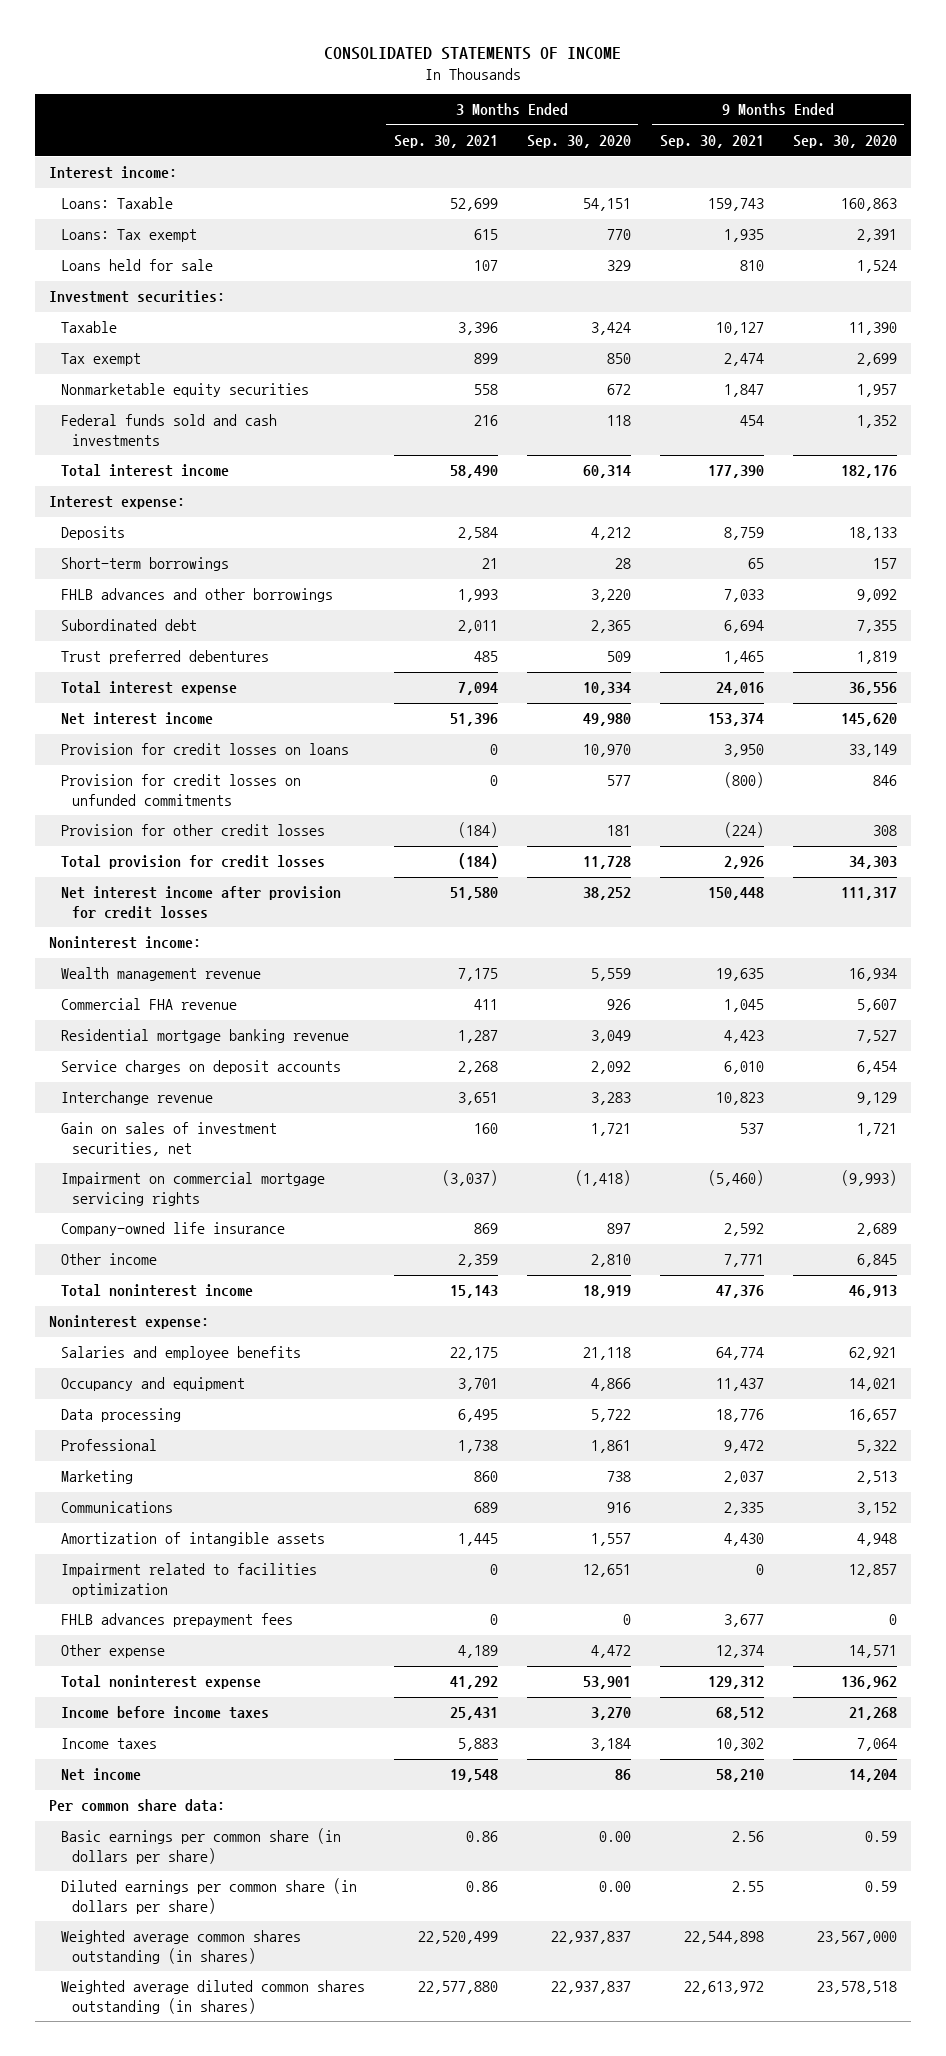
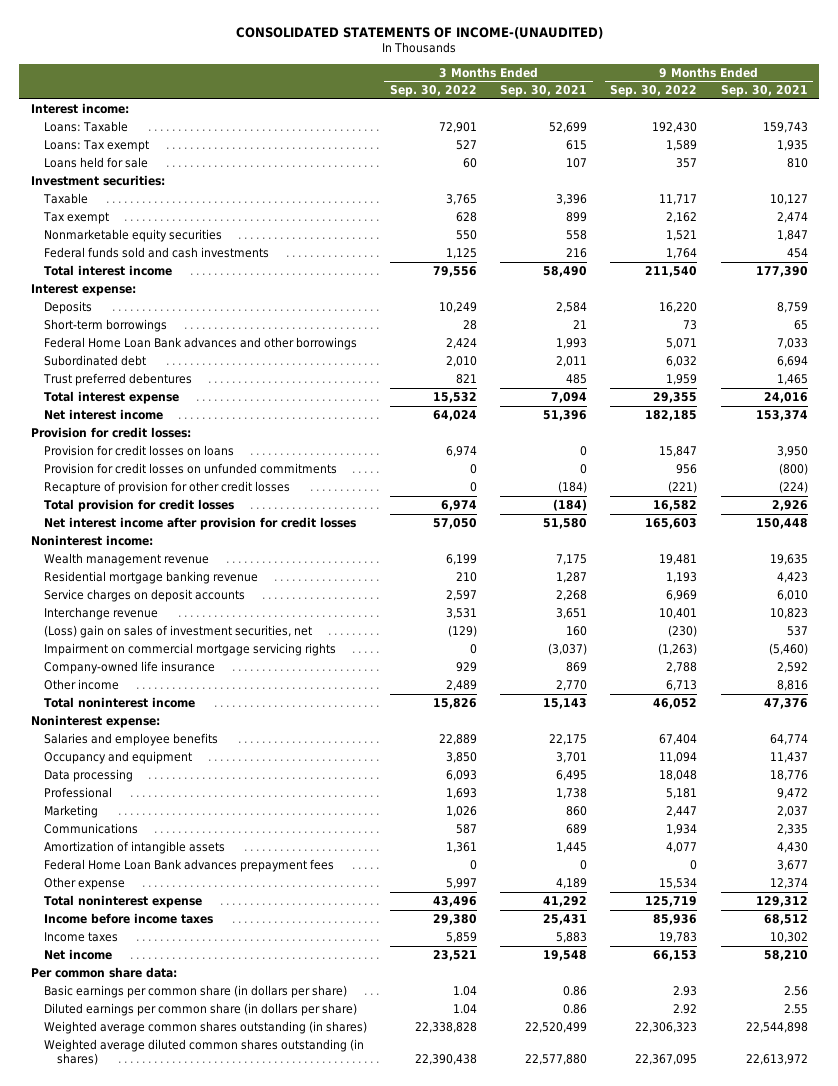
- CONSOLIDATED STATEMENTS OF INCOME
+ CONSOLIDATED STATEMENTS OF INCOME-(UNAUDITED)
- | 3 Months Ended Sep. 30, 2021 | 3 Months Ended Sep. 30, 2020 | 9 Months Ended Sep. 30, 2021 | 9 Months Ended Sep. 30, 2020
+ | 3 Months Ended Sep. 30, 2022 | 3 Months Ended Sep. 30, 2021 | 9 Months Ended Sep. 30, 2022 | 9 Months Ended Sep. 30, 2021
- FHLB advances and other borrowings | 1,993 | 3,220 | 7,033 | 9,092
+ Federal Home Loan Bank advances and other borrowings | 2,424 | 1,993 | 5,071 | 7,033
+ Provision for credit losses:
- Provision for other credit losses | (184) | 181 | (224) | 308
+ Recapture of provision for other credit losses | 0 | (184) | (221) | (224)
- Commercial FHA revenue | 411 | 926 | 1,045 | 5,607
- Gain on sales of investment securities, net | 160 | 1,721 | 537 | 1,721
+ (Loss) gain on sales of investment securities, net | (129) | 160 | (230) | 537
- Other income | 2,359 | 2,810 | 7,771 | 6,845
+ Other income | 2,489 | 2,770 | 6,713 | 8,816
- Impairment related to facilities optimization | 0 | 12,651 | 0 | 12,857
- FHLB advances prepayment fees | 0 | 0 | 3,677 | 0
+ Federal Home Loan Bank advances prepayment fees | 0 | 0 | 0 | 3,677

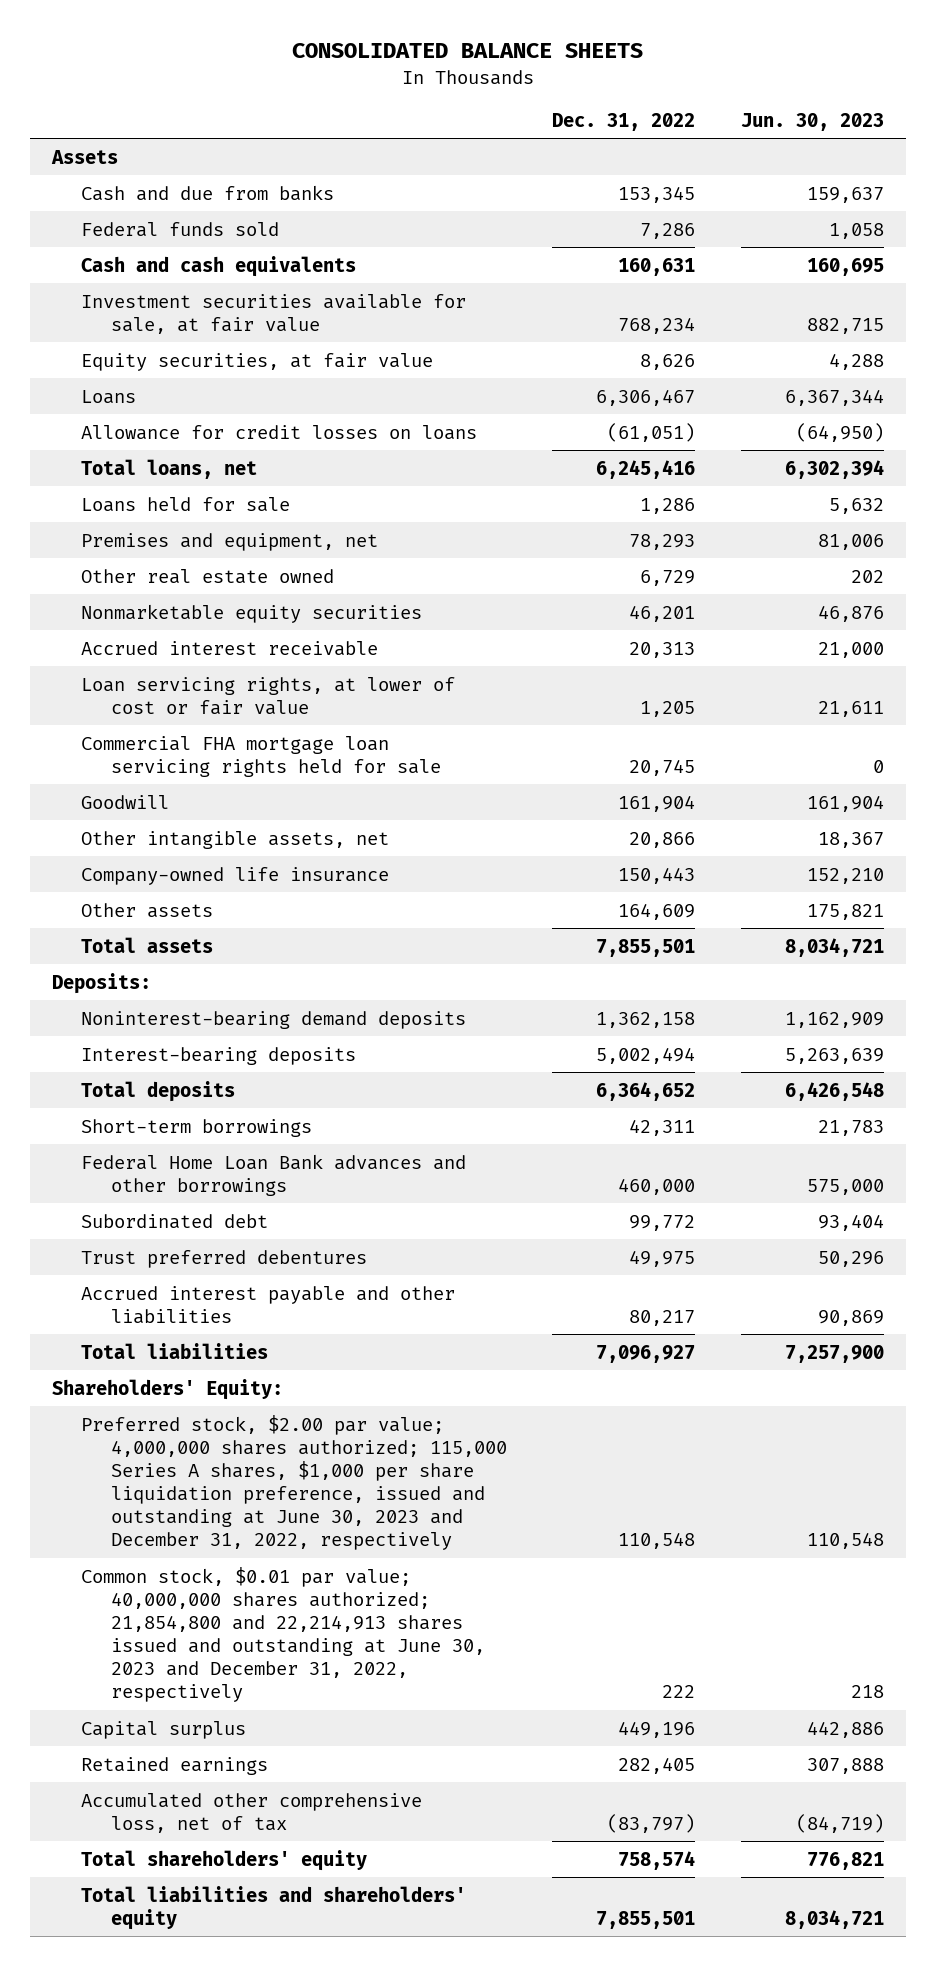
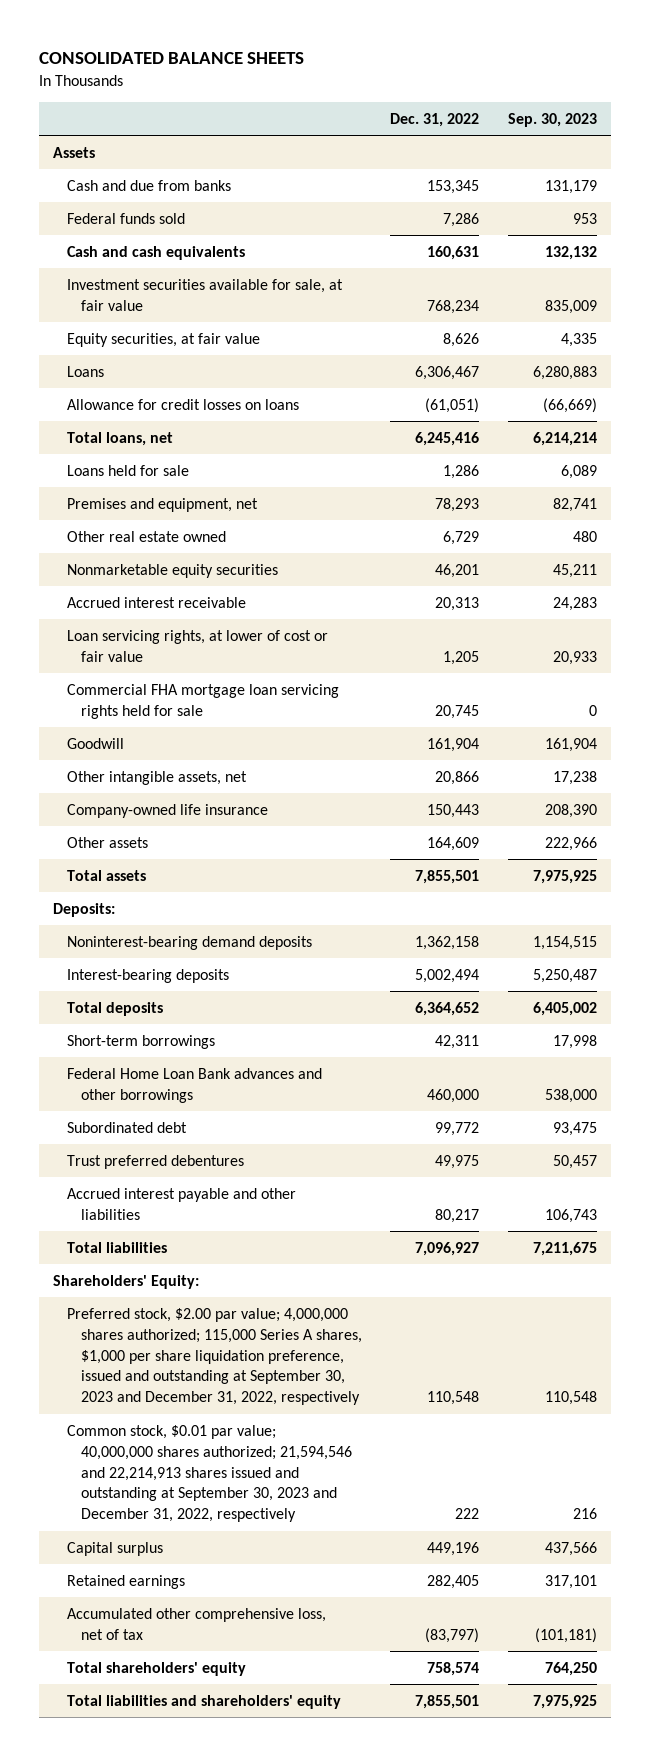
- | Dec. 31, 2022 | Jun. 30, 2023
+ | Dec. 31, 2022 | Sep. 30, 2023
- Preferred stock, $2.00 par value; 4,000,000 shares authorized; 115,000 Series A shares, $1,000 per share liquidation preference, issued and outstanding at June 30, 2023 and December 31, 2022, respectively | 110,548 | 110,548
- Common stock, $0.01 par value; 40,000,000 shares authorized; 21,854,800 and 22,214,913 shares issued and outstanding at June 30, 2023 and December 31, 2022, respectively | 222 | 218
+ Preferred stock, $2.00 par value; 4,000,000 shares authorized; 115,000 Series A shares, $1,000 per share liquidation preference, issued and outstanding at September 30, 2023 and December 31, 2022, respectively | 110,548 | 110,548
+ Common stock, $0.01 par value; 40,000,000 shares authorized; 21,594,546 and 22,214,913 shares issued and outstanding at September 30, 2023 and December 31, 2022, respectively | 222 | 216

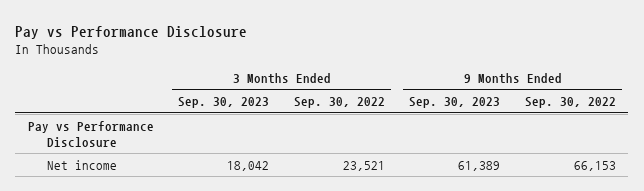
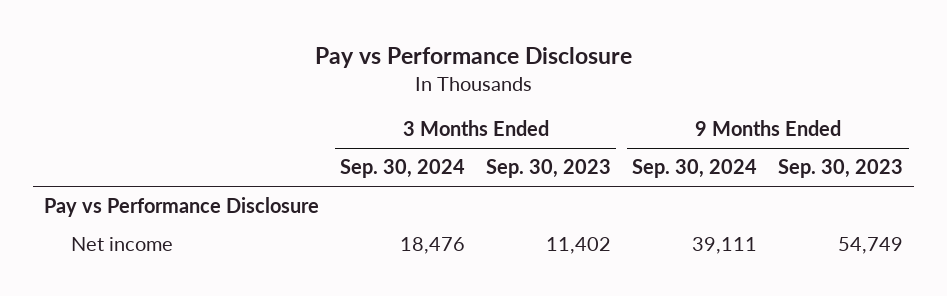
- | 3 Months Ended Sep. 30, 2023 | 3 Months Ended Sep. 30, 2022 | 9 Months Ended Sep. 30, 2023 | 9 Months Ended Sep. 30, 2022
+ | 3 Months Ended Sep. 30, 2024 | 3 Months Ended Sep. 30, 2023 | 9 Months Ended Sep. 30, 2024 | 9 Months Ended Sep. 30, 2023
- Net income | 18,042 | 23,521 | 61,389 | 66,153
+ Net income | 18,476 | 11,402 | 39,111 | 54,749

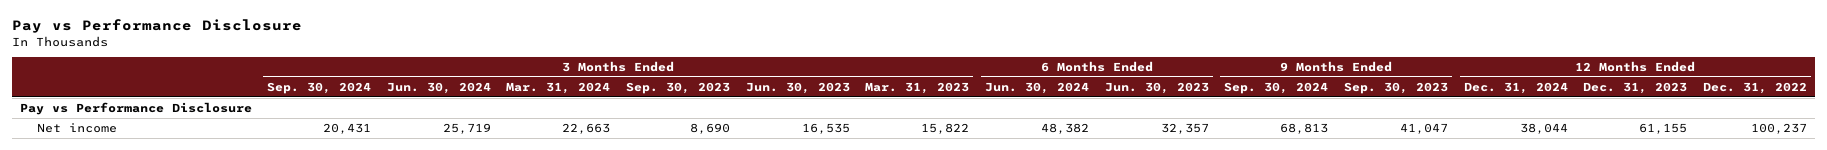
- | 3 Months Ended Sep. 30, 2024 | 3 Months Ended Sep. 30, 2023 | 9 Months Ended Sep. 30, 2024 | 9 Months Ended Sep. 30, 2023
+ | 3 Months Ended Sep. 30, 2024 | 3 Months Ended Jun. 30, 2024 | 3 Months Ended Mar. 31, 2024 | 3 Months Ended Sep. 30, 2023 | 3 Months Ended Jun. 30, 2023 | 3 Months Ended Mar. 31, 2023 | 6 Months Ended Jun. 30, 2024 | 6 Months Ended Jun. 30, 2023 | 9 Months Ended Sep. 30, 2024 | 9 Months Ended Sep. 30, 2023 | 12 Months Ended Dec. 31, 2024 | 12 Months Ended Dec. 31, 2023 | 12 Months Ended Dec. 31, 2022
- Net income | 18,476 | 11,402 | 39,111 | 54,749
+ Net income | 20,431 | 25,719 | 22,663 | 8,690 | 16,535 | 15,822 | 48,382 | 32,357 | 68,813 | 41,047 | 38,044 | 61,155 | 100,237

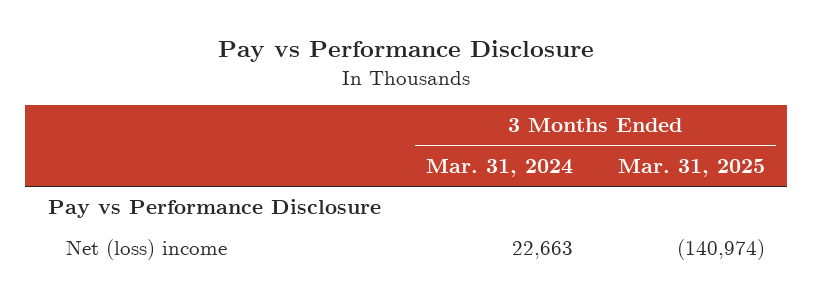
- | 3 Months Ended Sep. 30, 2024 | 3 Months Ended Jun. 30, 2024 | 3 Months Ended Mar. 31, 2024 | 3 Months Ended Sep. 30, 2023 | 3 Months Ended Jun. 30, 2023 | 3 Months Ended Mar. 31, 2023 | 6 Months Ended Jun. 30, 2024 | 6 Months Ended Jun. 30, 2023 | 9 Months Ended Sep. 30, 2024 | 9 Months Ended Sep. 30, 2023 | 12 Months Ended Dec. 31, 2024 | 12 Months Ended Dec. 31, 2023 | 12 Months Ended Dec. 31, 2022
+ | 3 Months Ended Mar. 31, 2024 | 3 Months Ended Mar. 31, 2025
- Net income | 20,431 | 25,719 | 22,663 | 8,690 | 16,535 | 15,822 | 48,382 | 32,357 | 68,813 | 41,047 | 38,044 | 61,155 | 100,237
+ Net (loss) income | 22,663 | (140,974)

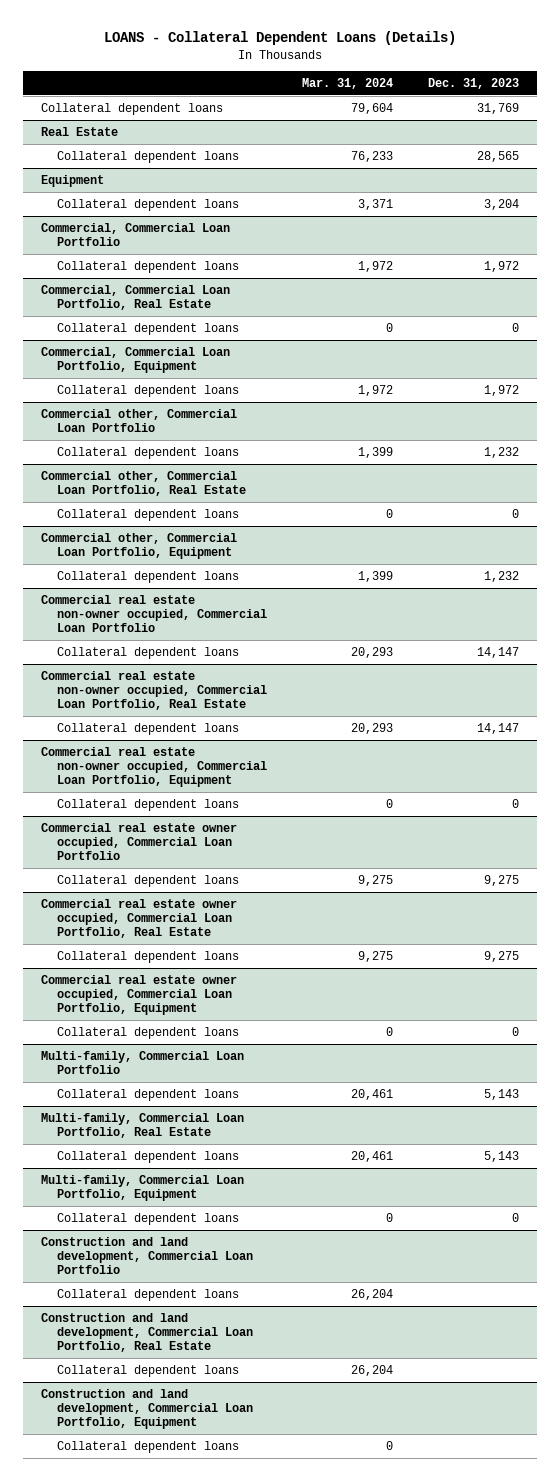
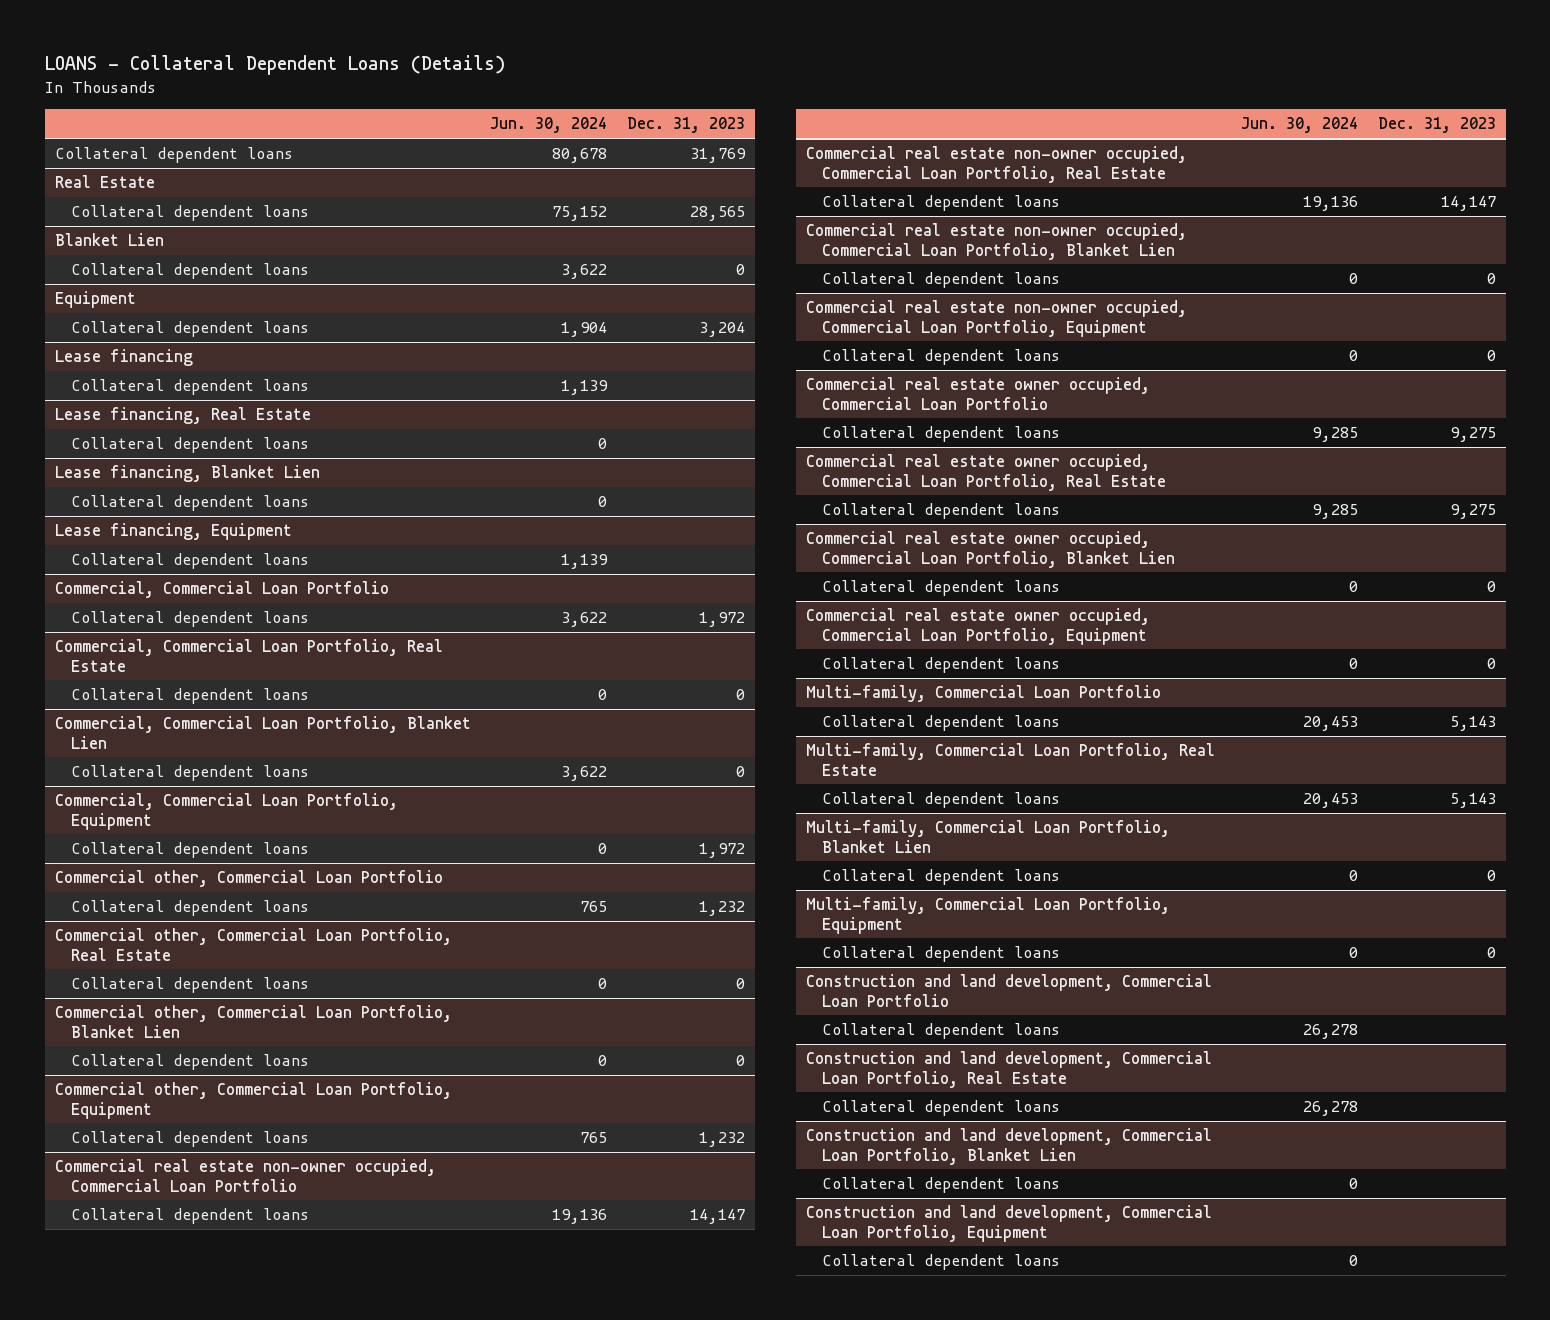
- | Mar. 31, 2024 | Dec. 31, 2023
+ | Jun. 30, 2024 | Dec. 31, 2023
+ Blanket Lien
+ Collateral dependent loans | 3,622 | 0
+ Lease financing
+ Collateral dependent loans | 1,139 |
+ Lease financing, Real Estate
+ Collateral dependent loans | 0 |
+ Lease financing, Blanket Lien
+ Collateral dependent loans | 0 |
+ Lease financing, Equipment
+ Collateral dependent loans | 1,139 |
+ Commercial, Commercial Loan Portfolio, Blanket Lien
+ Collateral dependent loans | 3,622 | 0
+ Commercial other, Commercial Loan Portfolio, Blanket Lien
+ Collateral dependent loans | 0 | 0
+ Commercial real estate non-owner occupied, Commercial Loan Portfolio, Blanket Lien
+ Collateral dependent loans | 0 | 0
+ Commercial real estate owner occupied, Commercial Loan Portfolio, Blanket Lien
+ Collateral dependent loans | 0 | 0
+ Multi-family, Commercial Loan Portfolio, Blanket Lien
+ Collateral dependent loans | 0 | 0
+ Construction and land development, Commercial Loan Portfolio, Blanket Lien
+ Collateral dependent loans | 0 |

